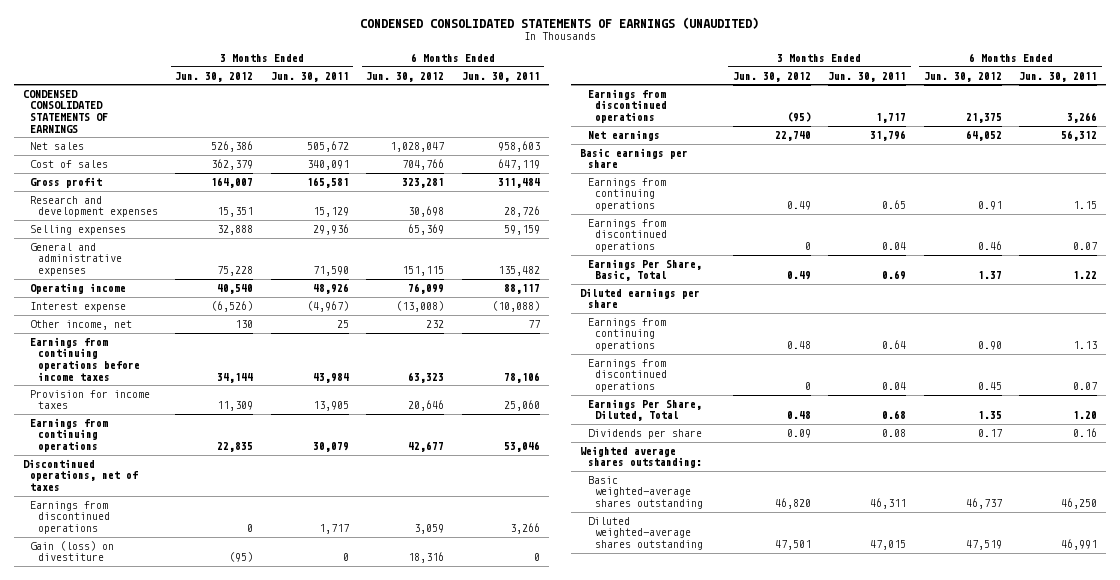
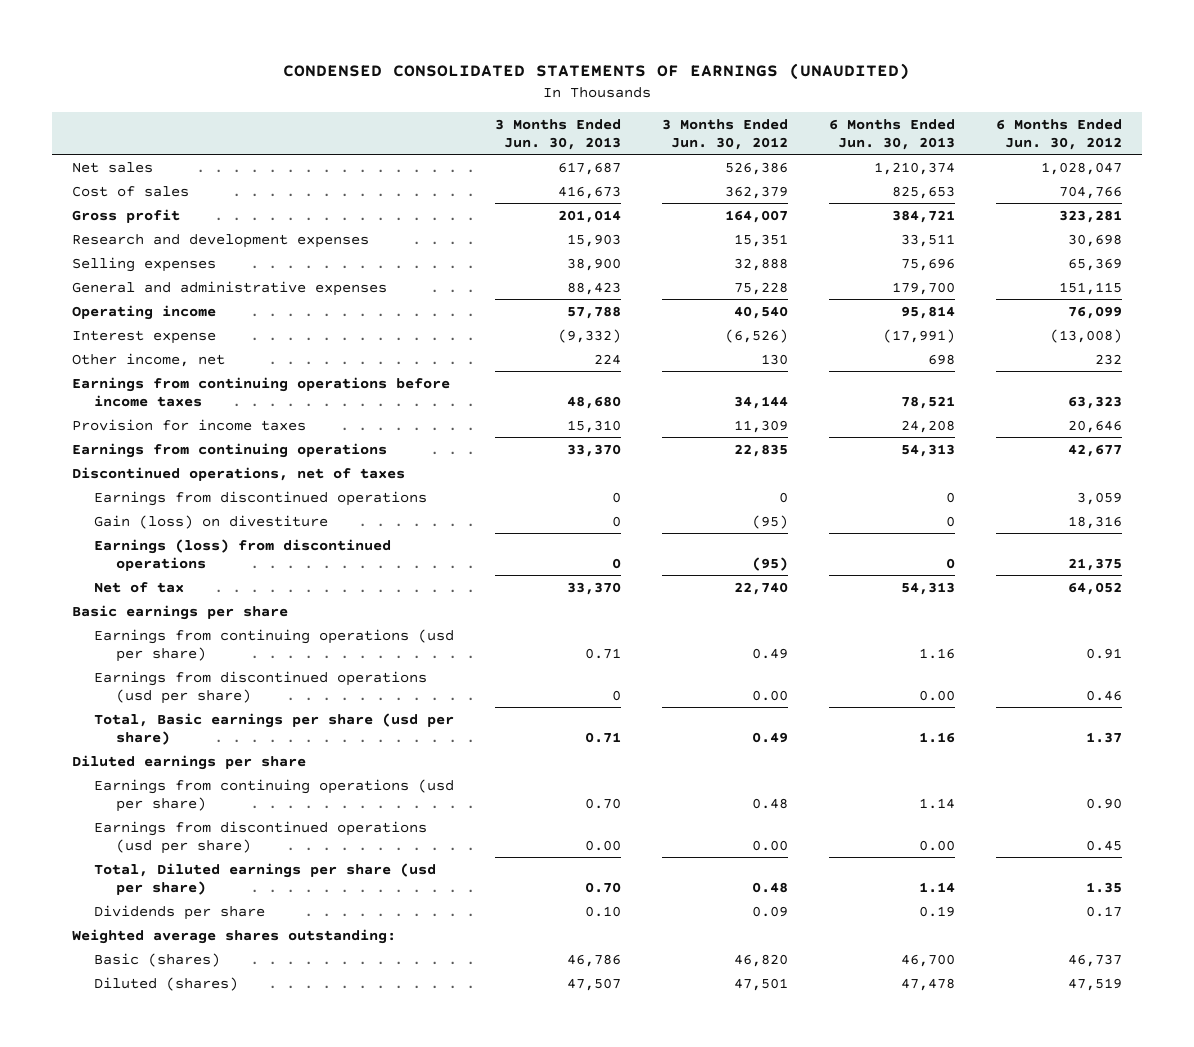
- | 3 Months Ended Jun. 30, 2012 | 3 Months Ended Jun. 30, 2011 | 6 Months Ended Jun. 30, 2012 | 6 Months Ended Jun. 30, 2011
+ | 3 Months Ended Jun. 30, 2013 | 3 Months Ended Jun. 30, 2012 | 6 Months Ended Jun. 30, 2013 | 6 Months Ended Jun. 30, 2012
- CONDENSED CONSOLIDATED STATEMENTS OF EARNINGS
- Earnings from discontinued operations | (95) | 1,717 | 21,375 | 3,266
- Net earnings | 22,740 | 31,796 | 64,052 | 56,312
+ Earnings (loss) from discontinued operations | 0 | (95) | 0 | 21,375
+ Net of tax | 33,370 | 22,740 | 54,313 | 64,052
- Earnings from continuing operations | 0.49 | 0.65 | 0.91 | 1.15
- Earnings from discontinued operations | 0 | 0.04 | 0.46 | 0.07
- Earnings Per Share, Basic, Total | 0.49 | 0.69 | 1.37 | 1.22
+ Earnings from continuing operations (usd per share) | 0.71 | 0.49 | 1.16 | 0.91
+ Earnings from discontinued operations (usd per share) | 0 | 0.00 | 0.00 | 0.46
+ Total, Basic earnings per share (usd per share) | 0.71 | 0.49 | 1.16 | 1.37
- Earnings from continuing operations | 0.48 | 0.64 | 0.90 | 1.13
- Earnings from discontinued operations | 0 | 0.04 | 0.45 | 0.07
- Earnings Per Share, Diluted, Total | 0.48 | 0.68 | 1.35 | 1.20
+ Earnings from continuing operations (usd per share) | 0.70 | 0.48 | 1.14 | 0.90
+ Earnings from discontinued operations (usd per share) | 0.00 | 0.00 | 0.00 | 0.45
+ Total, Diluted earnings per share (usd per share) | 0.70 | 0.48 | 1.14 | 1.35
- Basic weighted-average shares outstanding | 46,820 | 46,311 | 46,737 | 46,250
- Diluted weighted-average shares outstanding | 47,501 | 47,015 | 47,519 | 46,991
+ Basic (shares) | 46,786 | 46,820 | 46,700 | 46,737
+ Diluted (shares) | 47,507 | 47,501 | 47,478 | 47,519

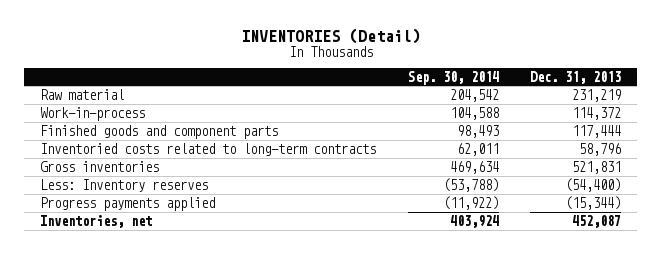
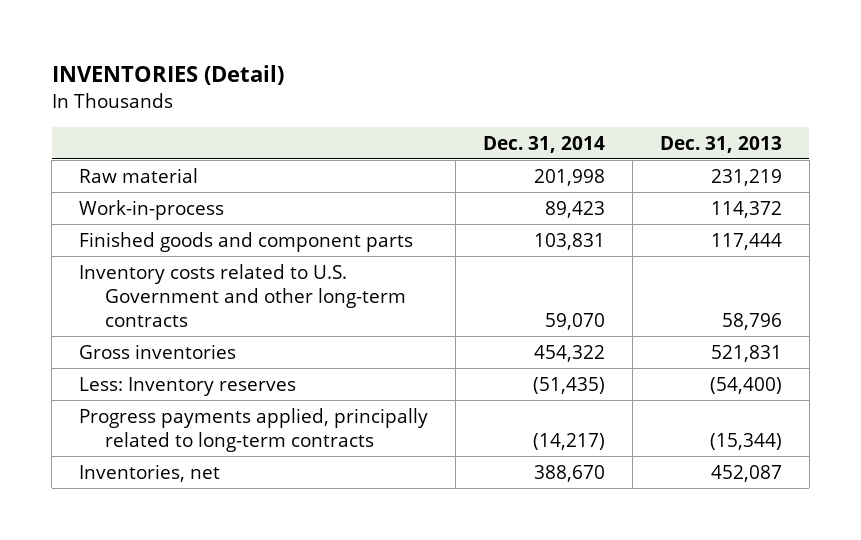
- | Sep. 30, 2014 | Dec. 31, 2013
+ | Dec. 31, 2014 | Dec. 31, 2013
- Inventoried costs related to long-term contracts | 62,011 | 58,796
+ Inventory costs related to U.S. Government and other long-term contracts | 59,070 | 58,796
- Progress payments applied | (11,922) | (15,344)
+ Progress payments applied, principally related to long-term contracts | (14,217) | (15,344)

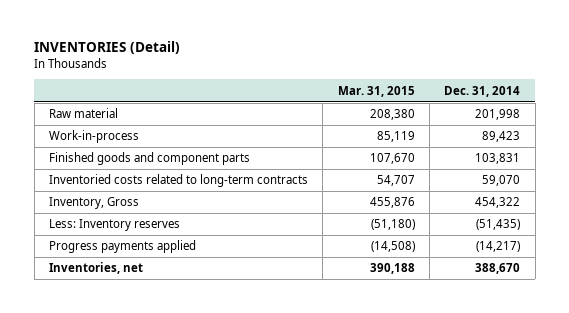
- | Dec. 31, 2014 | Dec. 31, 2013
+ | Mar. 31, 2015 | Dec. 31, 2014
- Inventory costs related to U.S. Government and other long-term contracts | 59,070 | 58,796
- Gross inventories | 454,322 | 521,831
+ Inventoried costs related to long-term contracts | 54,707 | 59,070
+ Inventory, Gross | 455,876 | 454,322
- Progress payments applied, principally related to long-term contracts | (14,217) | (15,344)
+ Progress payments applied | (14,508) | (14,217)

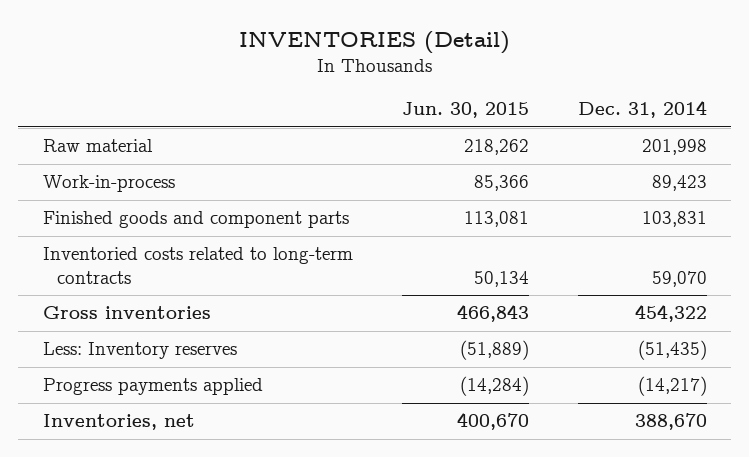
- | Mar. 31, 2015 | Dec. 31, 2014
+ | Jun. 30, 2015 | Dec. 31, 2014
- Inventory, Gross | 455,876 | 454,322
+ Gross inventories | 466,843 | 454,322

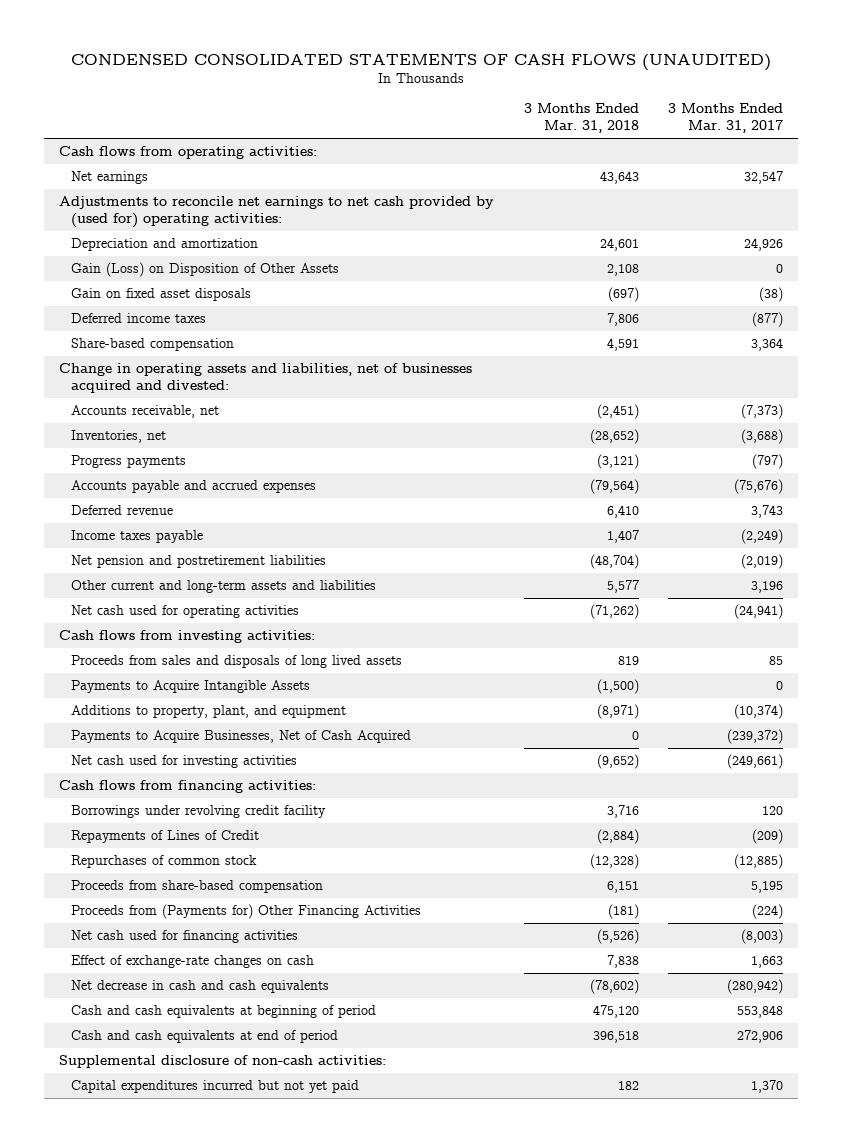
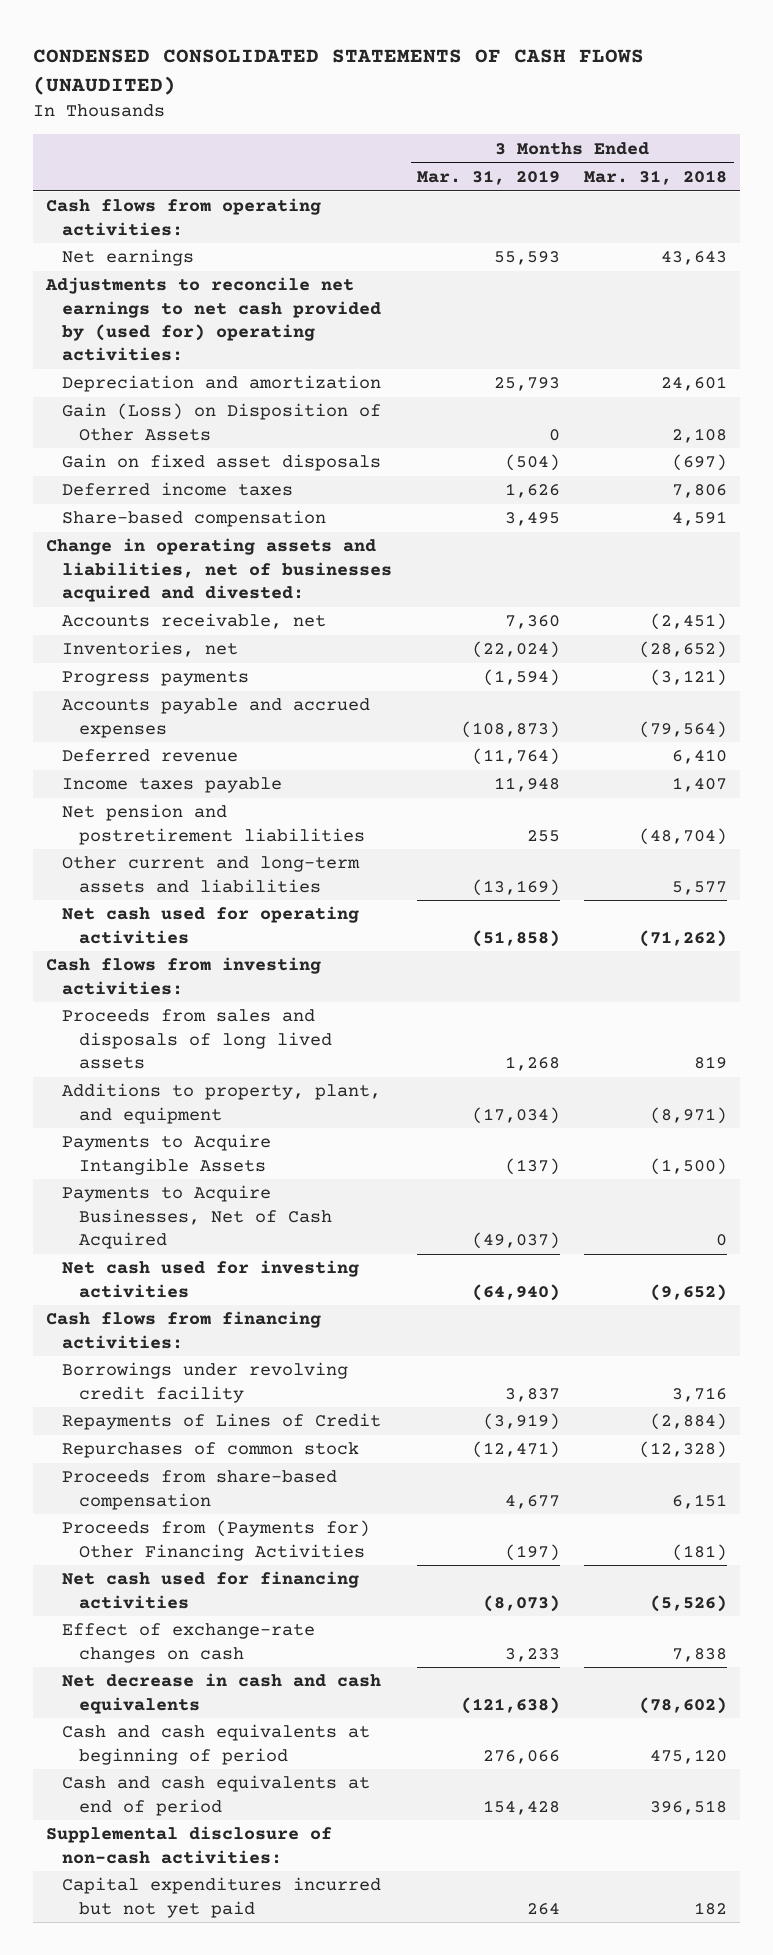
- | 3 Months Ended Mar. 31, 2018 | 3 Months Ended Mar. 31, 2017
+ | 3 Months Ended Mar. 31, 2019 | 3 Months Ended Mar. 31, 2018
moved down: Payments to Acquire Intangible Assets | (137) | (1,500)

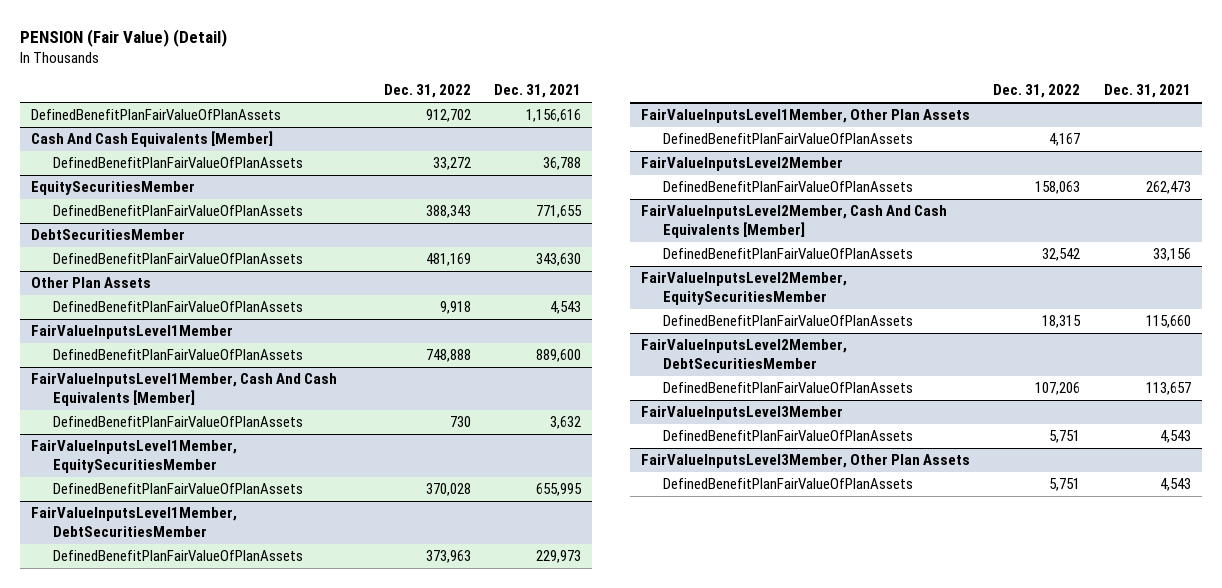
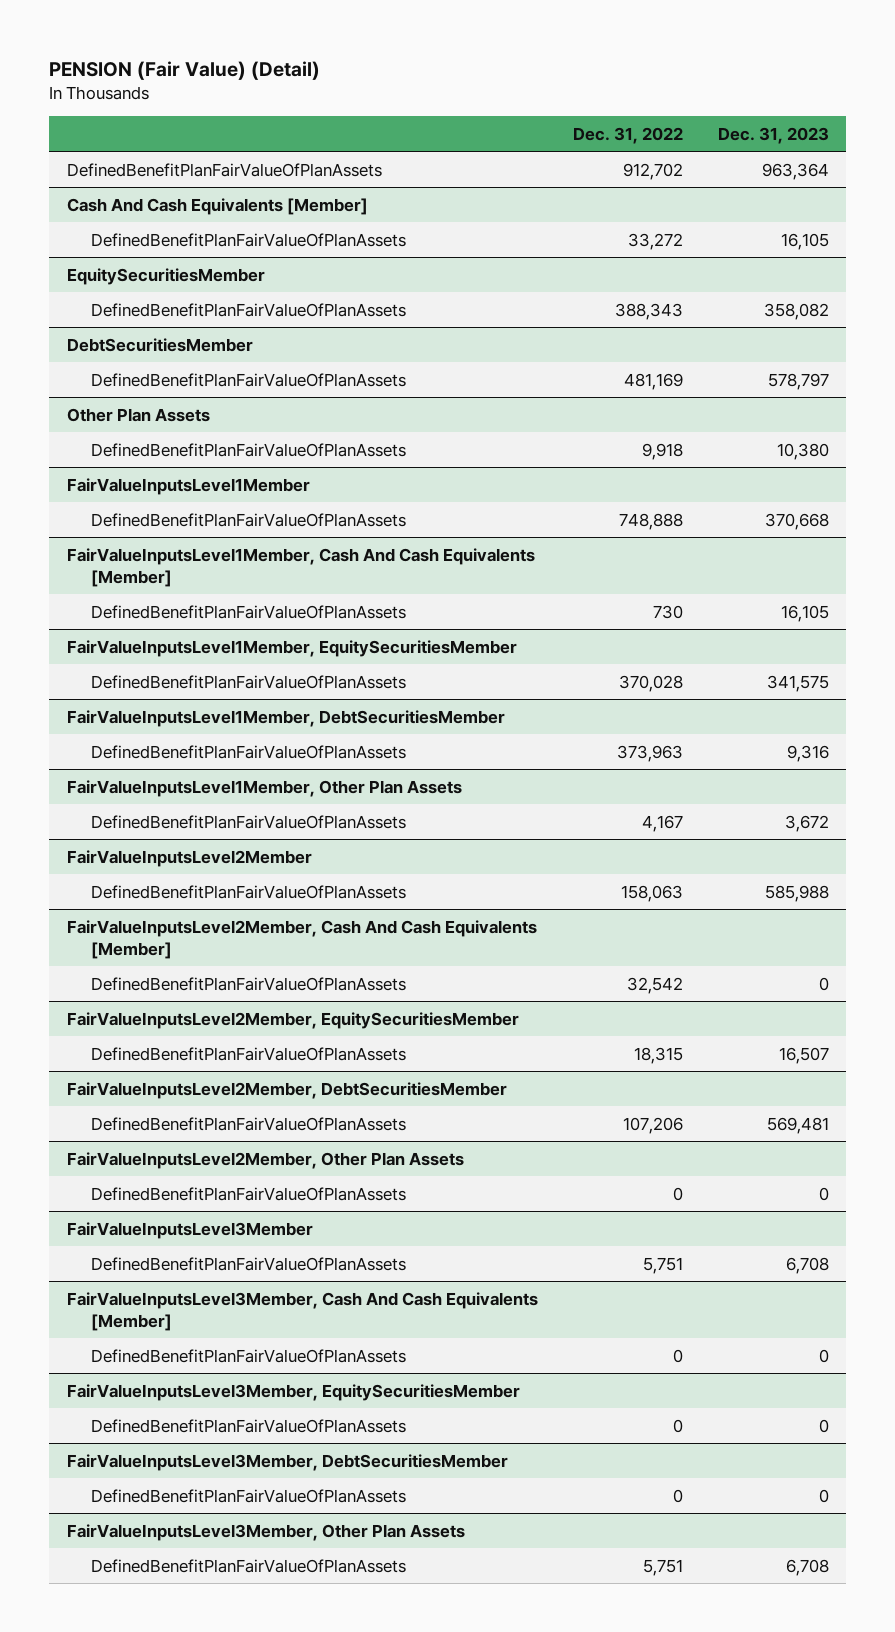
- | Dec. 31, 2022 | Dec. 31, 2021
+ | Dec. 31, 2022 | Dec. 31, 2023
+ FairValueInputsLevel2Member, Other Plan Assets
+ DefinedBenefitPlanFairValueOfPlanAssets | 0 | 0
+ FairValueInputsLevel3Member, Cash And Cash Equivalents [Member]
+ DefinedBenefitPlanFairValueOfPlanAssets | 0 | 0
+ FairValueInputsLevel3Member, EquitySecuritiesMember
+ DefinedBenefitPlanFairValueOfPlanAssets | 0 | 0
+ FairValueInputsLevel3Member, DebtSecuritiesMember
+ DefinedBenefitPlanFairValueOfPlanAssets | 0 | 0

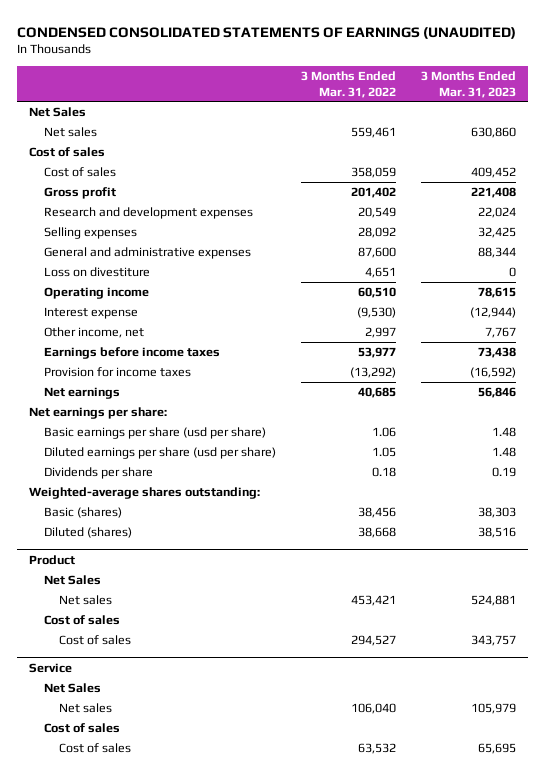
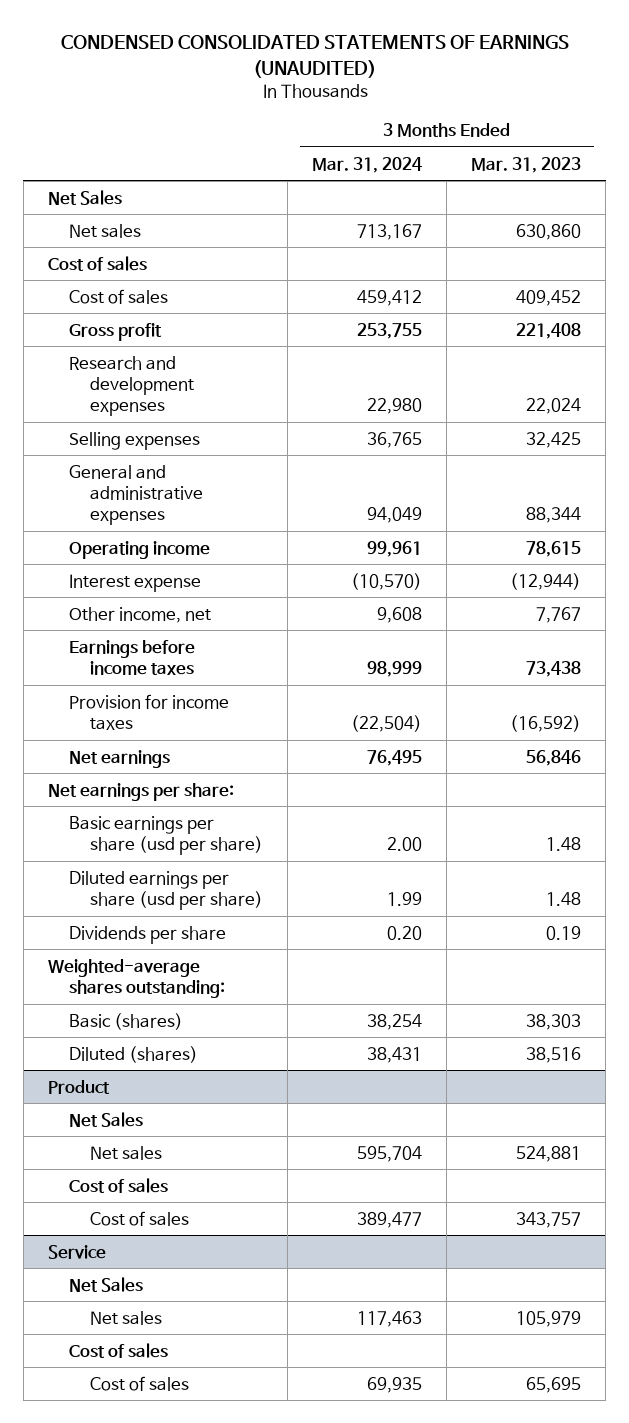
- | 3 Months Ended Mar. 31, 2022 | 3 Months Ended Mar. 31, 2023
+ | 3 Months Ended Mar. 31, 2024 | 3 Months Ended Mar. 31, 2023
- Loss on divestiture | 4,651 | 0

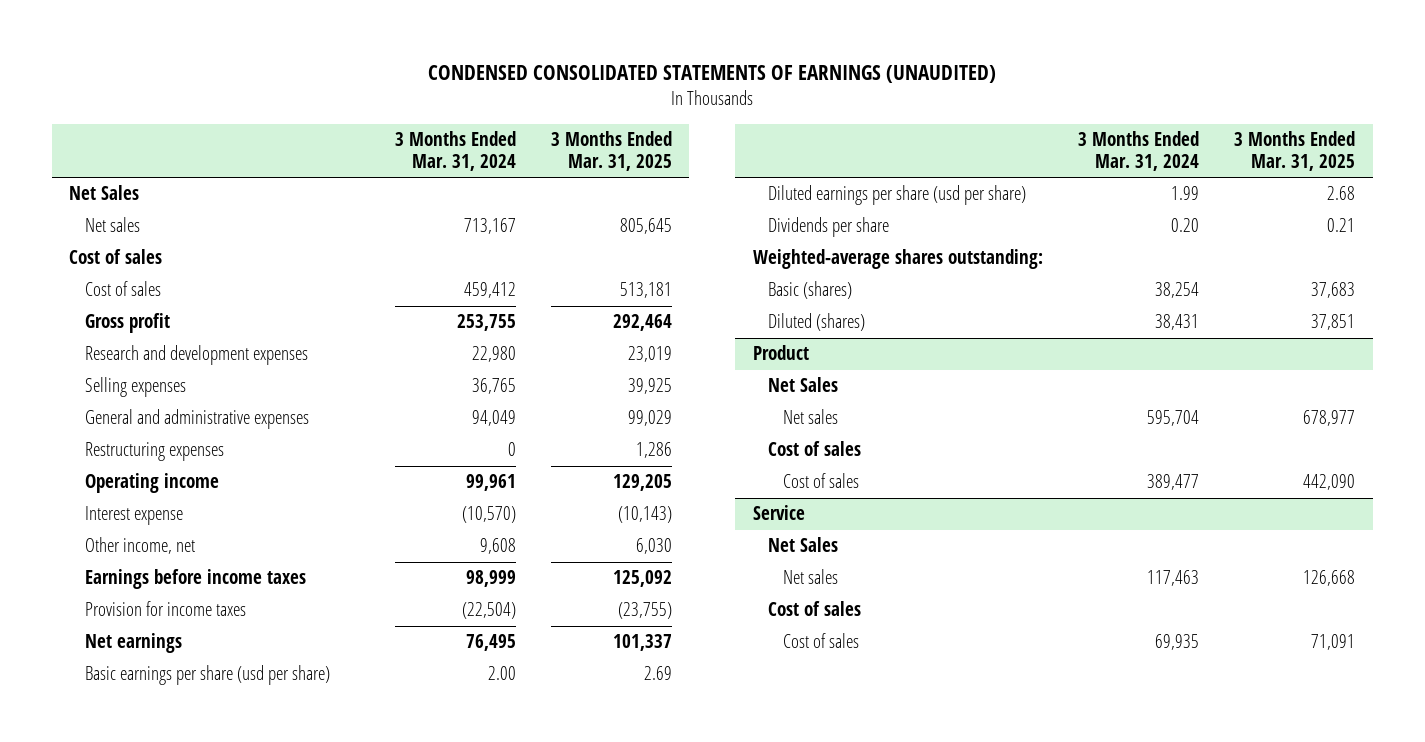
- | 3 Months Ended Mar. 31, 2024 | 3 Months Ended Mar. 31, 2023
+ | 3 Months Ended Mar. 31, 2024 | 3 Months Ended Mar. 31, 2025
+ Restructuring expenses | 0 | 1,286
- Net earnings per share:

